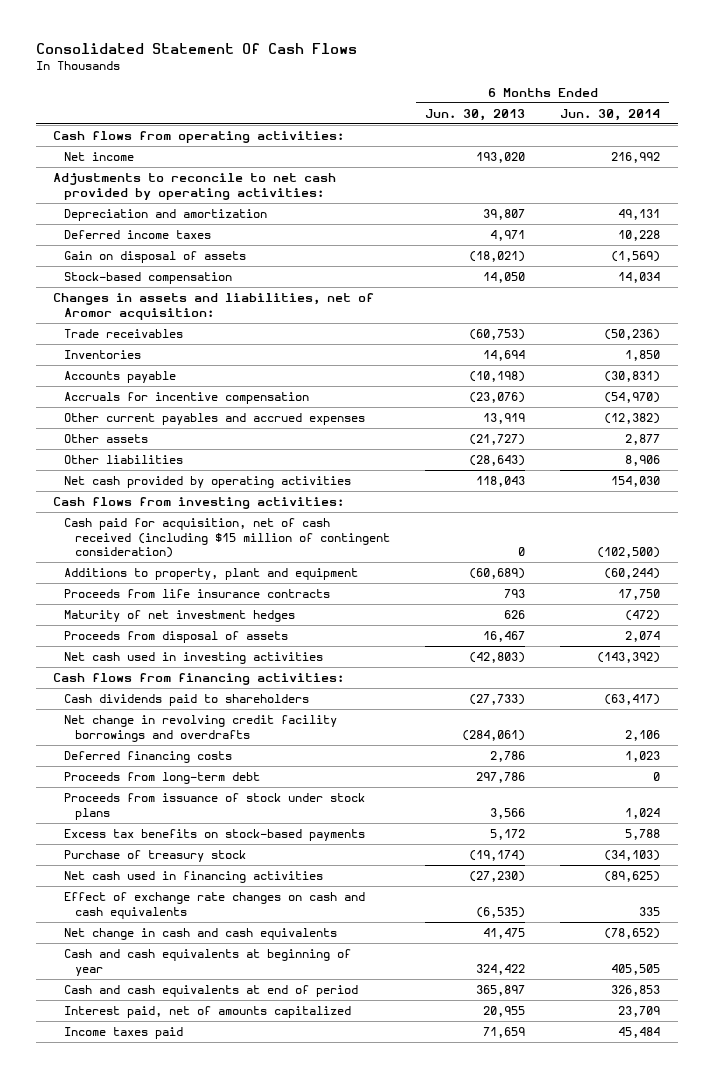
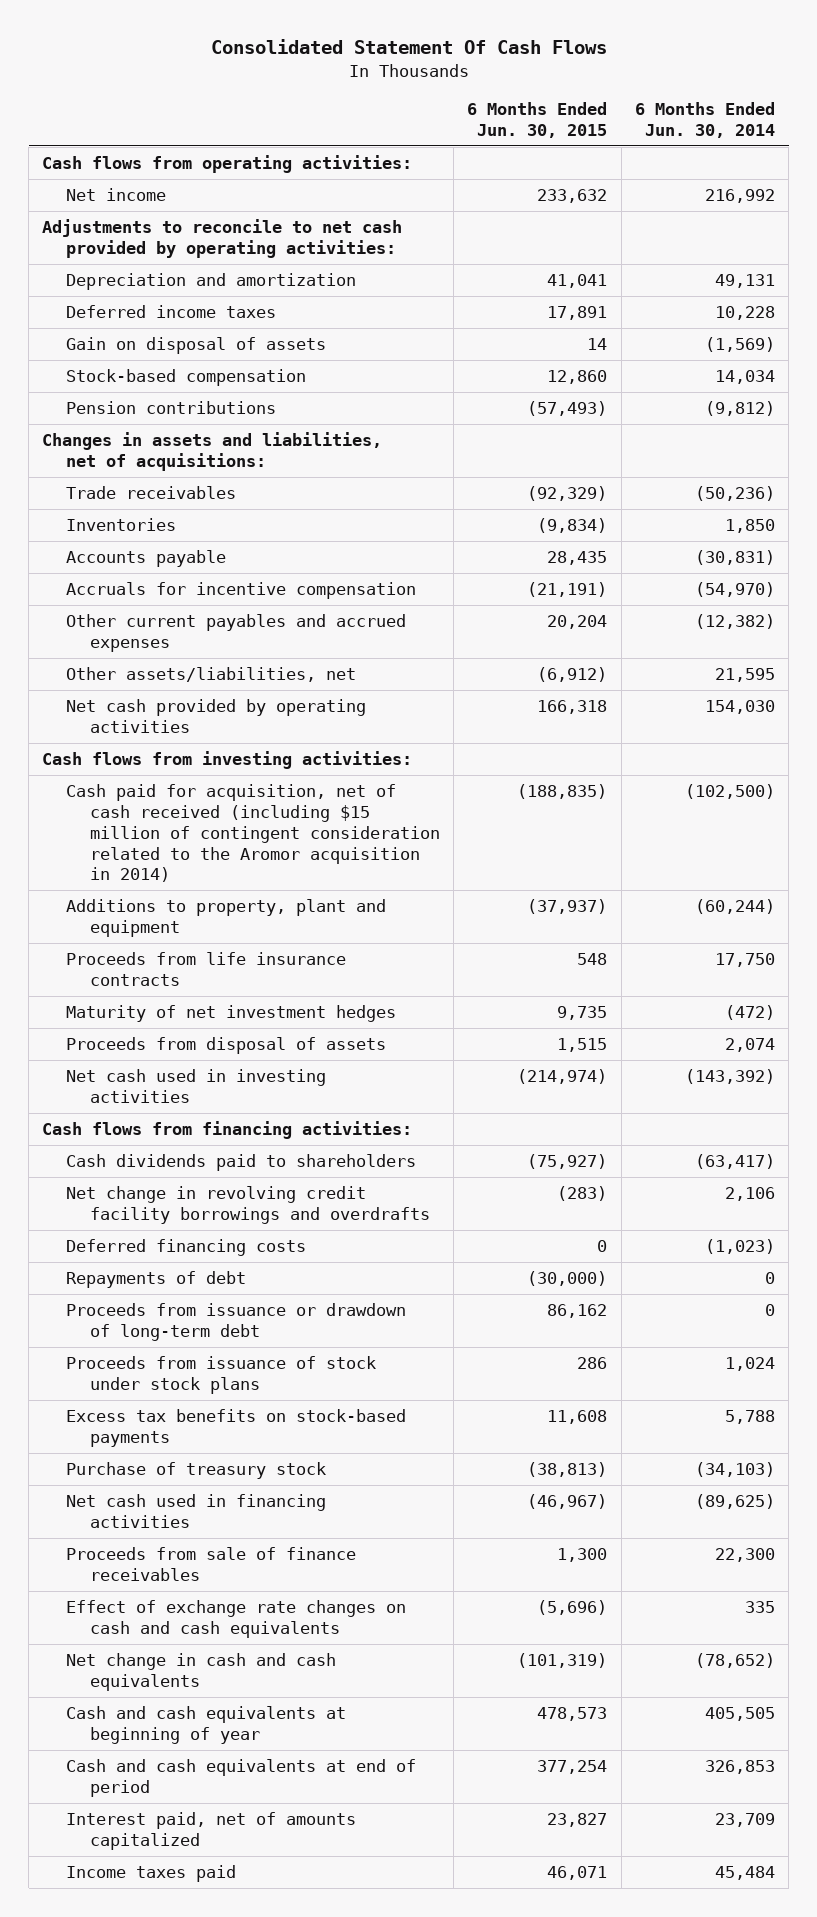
- | 6 Months Ended Jun. 30, 2013 | 6 Months Ended Jun. 30, 2014
+ | 6 Months Ended Jun. 30, 2015 | 6 Months Ended Jun. 30, 2014
- Changes in assets and liabilities, net of Aromor acquisition:
+ Pension contributions | (57,493) | (9,812)
+ Changes in assets and liabilities, net of acquisitions:
- Other assets | (21,727) | 2,877
- Other liabilities | (28,643) | 8,906
+ Other assets/liabilities, net | (6,912) | 21,595
- Cash paid for acquisition, net of cash received (including $15 million of contingent consideration) | 0 | (102,500)
+ Cash paid for acquisition, net of cash received (including $15 million of contingent consideration related to the Aromor acquisition in 2014) | (188,835) | (102,500)
- Deferred financing costs | 2,786 | 1,023
- Proceeds from long-term debt | 297,786 | 0
+ Deferred financing costs | 0 | (1,023)
+ Repayments of debt | (30,000) | 0
+ Proceeds from issuance or drawdown of long-term debt | 86,162 | 0
+ Proceeds from sale of finance receivables | 1,300 | 22,300

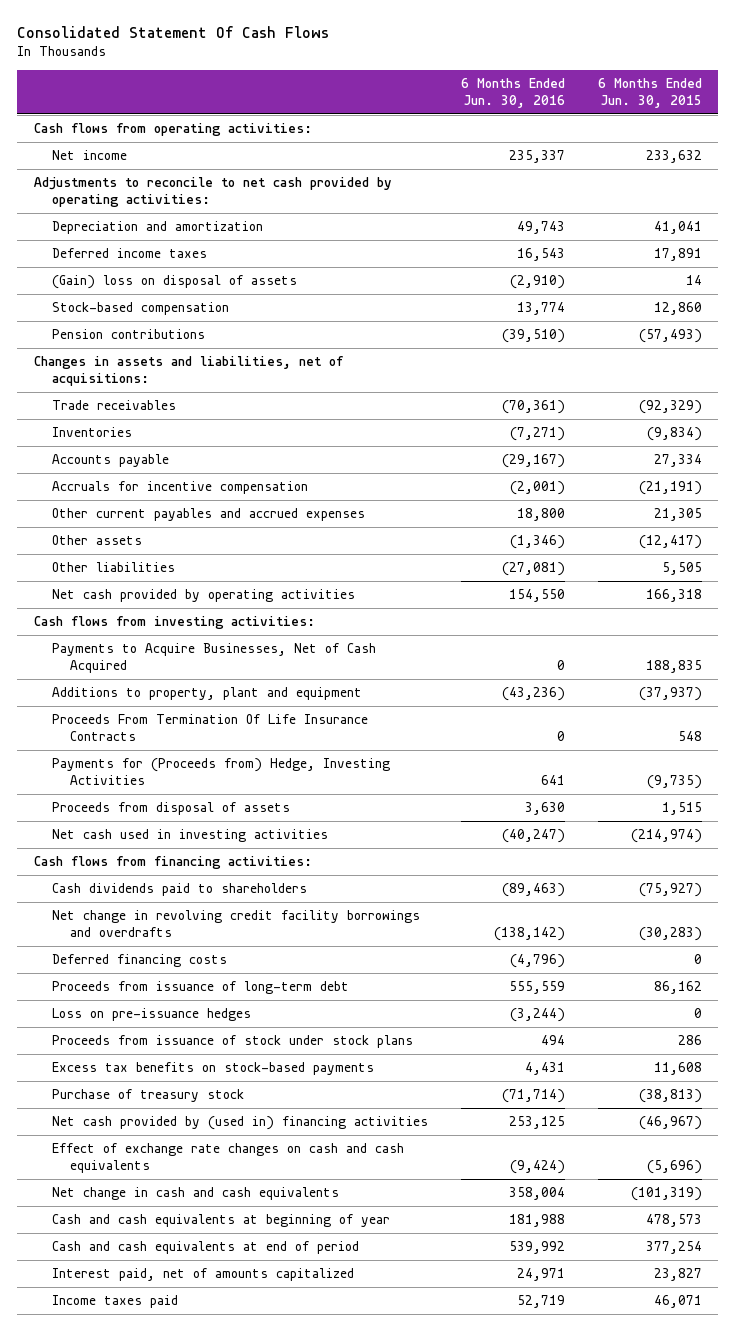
- | 6 Months Ended Jun. 30, 2015 | 6 Months Ended Jun. 30, 2014
+ | 6 Months Ended Jun. 30, 2016 | 6 Months Ended Jun. 30, 2015
- Gain on disposal of assets | 14 | (1,569)
+ (Gain) loss on disposal of assets | (2,910) | 14
- Accounts payable | 28,435 | (30,831)
+ Accounts payable | (29,167) | 27,334
- Other current payables and accrued expenses | 20,204 | (12,382)
- Other assets/liabilities, net | (6,912) | 21,595
+ Other current payables and accrued expenses | 18,800 | 21,305
+ Other assets | (1,346) | (12,417)
+ Other liabilities | (27,081) | 5,505
- Cash paid for acquisition, net of cash received (including $15 million of contingent consideration related to the Aromor acquisition in 2014) | (188,835) | (102,500)
+ Payments to Acquire Businesses, Net of Cash Acquired | 0 | 188,835
- Proceeds from life insurance contracts | 548 | 17,750
- Maturity of net investment hedges | 9,735 | (472)
+ Proceeds From Termination Of Life Insurance Contracts | 0 | 548
+ Payments for (Proceeds from) Hedge, Investing Activities | 641 | (9,735)
- Net change in revolving credit facility borrowings and overdrafts | (283) | 2,106
+ Net change in revolving credit facility borrowings and overdrafts | (138,142) | (30,283)
- Repayments of debt | (30,000) | 0
- Proceeds from issuance or drawdown of long-term debt | 86,162 | 0
+ Proceeds from issuance of long-term debt | 555,559 | 86,162
+ Loss on pre-issuance hedges | (3,244) | 0
- Net cash used in financing activities | (46,967) | (89,625)
- Proceeds from sale of finance receivables | 1,300 | 22,300
+ Net cash provided by (used in) financing activities | 253,125 | (46,967)

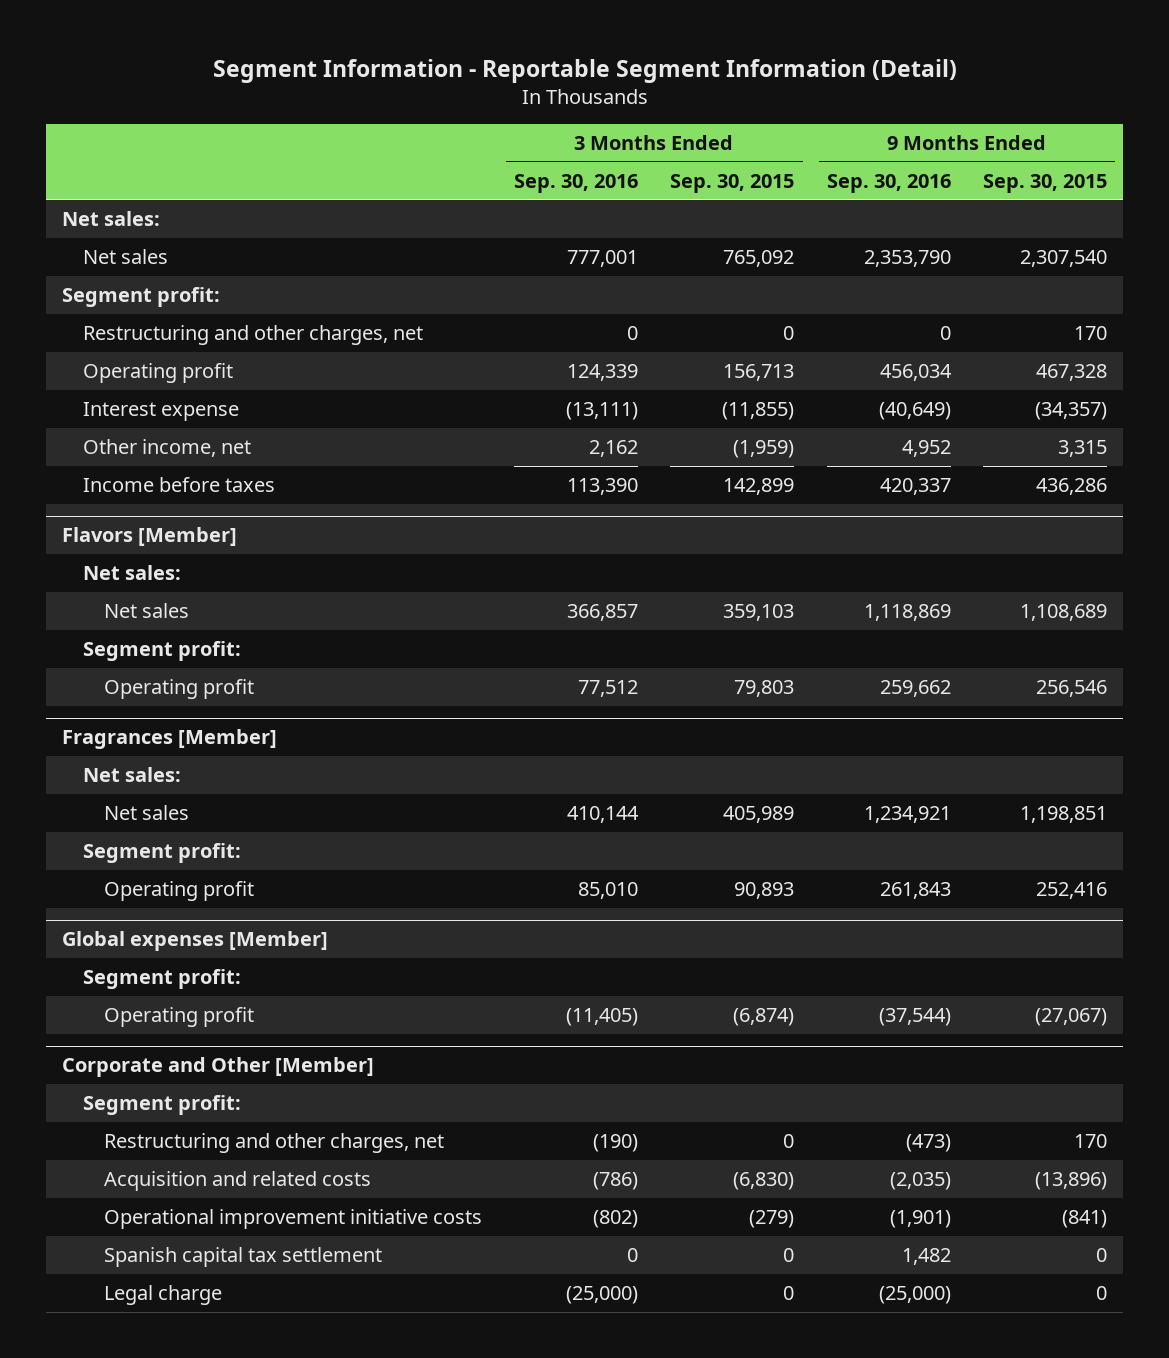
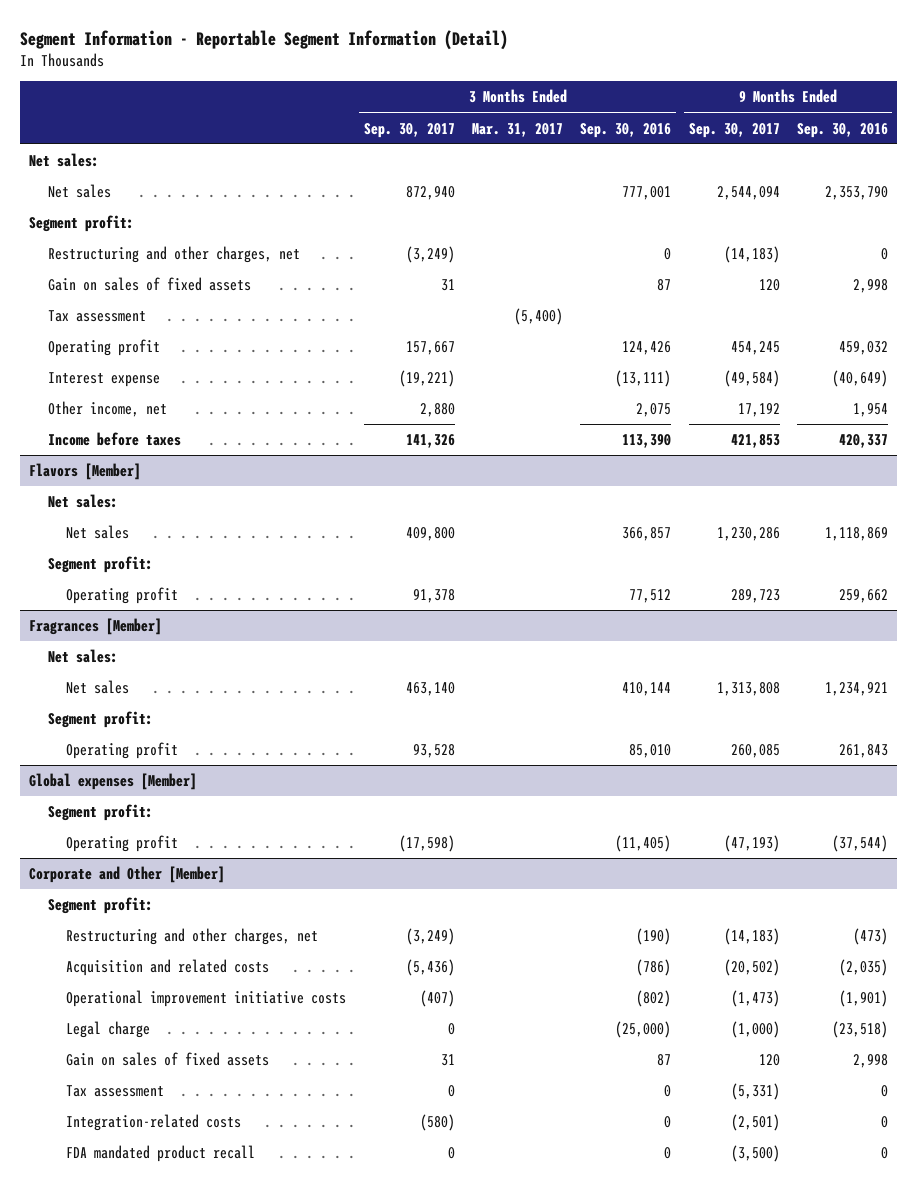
- | 3 Months Ended Sep. 30, 2016 | 3 Months Ended Sep. 30, 2015 | 9 Months Ended Sep. 30, 2016 | 9 Months Ended Sep. 30, 2015
+ | 3 Months Ended Sep. 30, 2017 | 3 Months Ended Mar. 31, 2017 | 3 Months Ended Sep. 30, 2016 | 9 Months Ended Sep. 30, 2017 | 9 Months Ended Sep. 30, 2016
- Operating profit | 124,339 | 156,713 | 456,034 | 467,328
+ Gain on sales of fixed assets | 31 | | 87 | 120 | 2,998
+ Tax assessment | | (5,400) | | |
+ Operating profit | 157,667 | | 124,426 | 454,245 | 459,032
- Other income, net | 2,162 | (1,959) | 4,952 | 3,315
+ Other income, net | 2,880 | | 2,075 | 17,192 | 1,954
@ Corporate and Other [Member]
- Spanish capital tax settlement | 0 | 0 | 1,482 | 0
- Legal charge | (25,000) | 0 | (25,000) | 0
+ Legal charge | 0 | | (25,000) | (1,000) | (23,518)
+ Gain on sales of fixed assets | 31 | | 87 | 120 | 2,998
+ Tax assessment | 0 | | 0 | (5,331) | 0
+ Integration-related costs | (580) | | 0 | (2,501) | 0
+ FDA mandated product recall | 0 | | 0 | (3,500) | 0

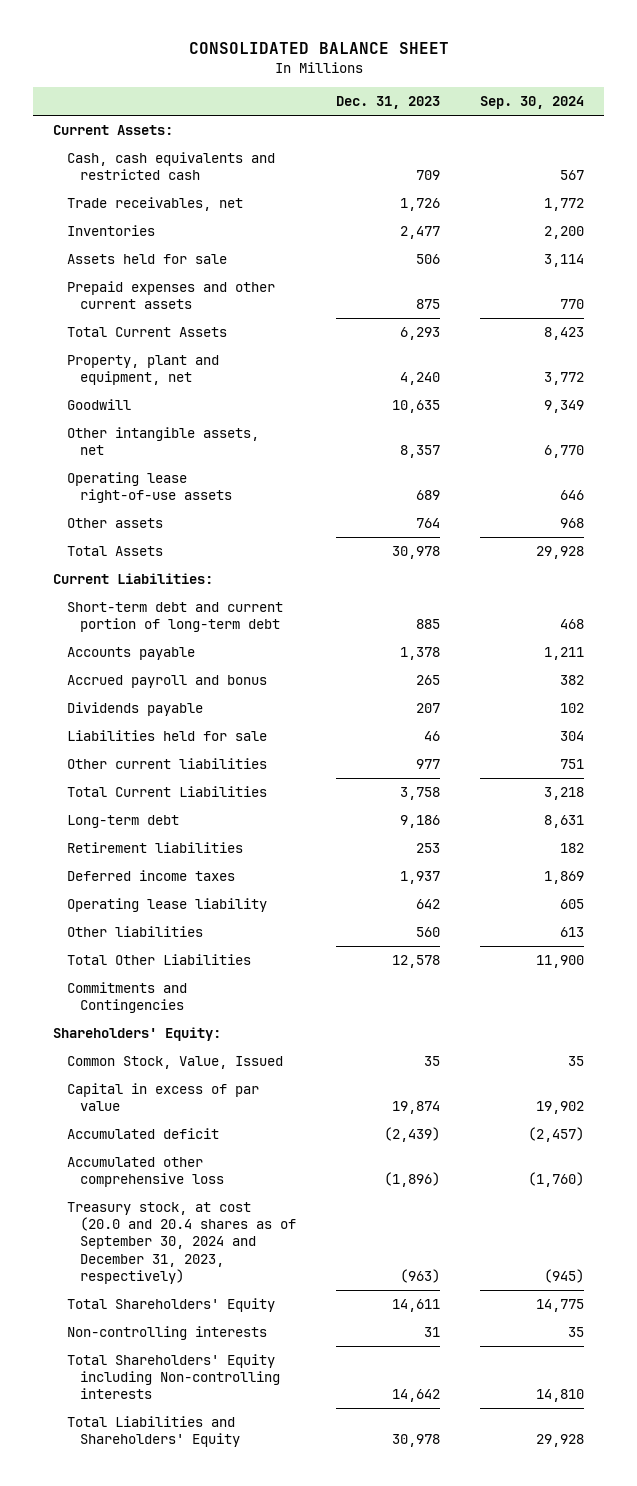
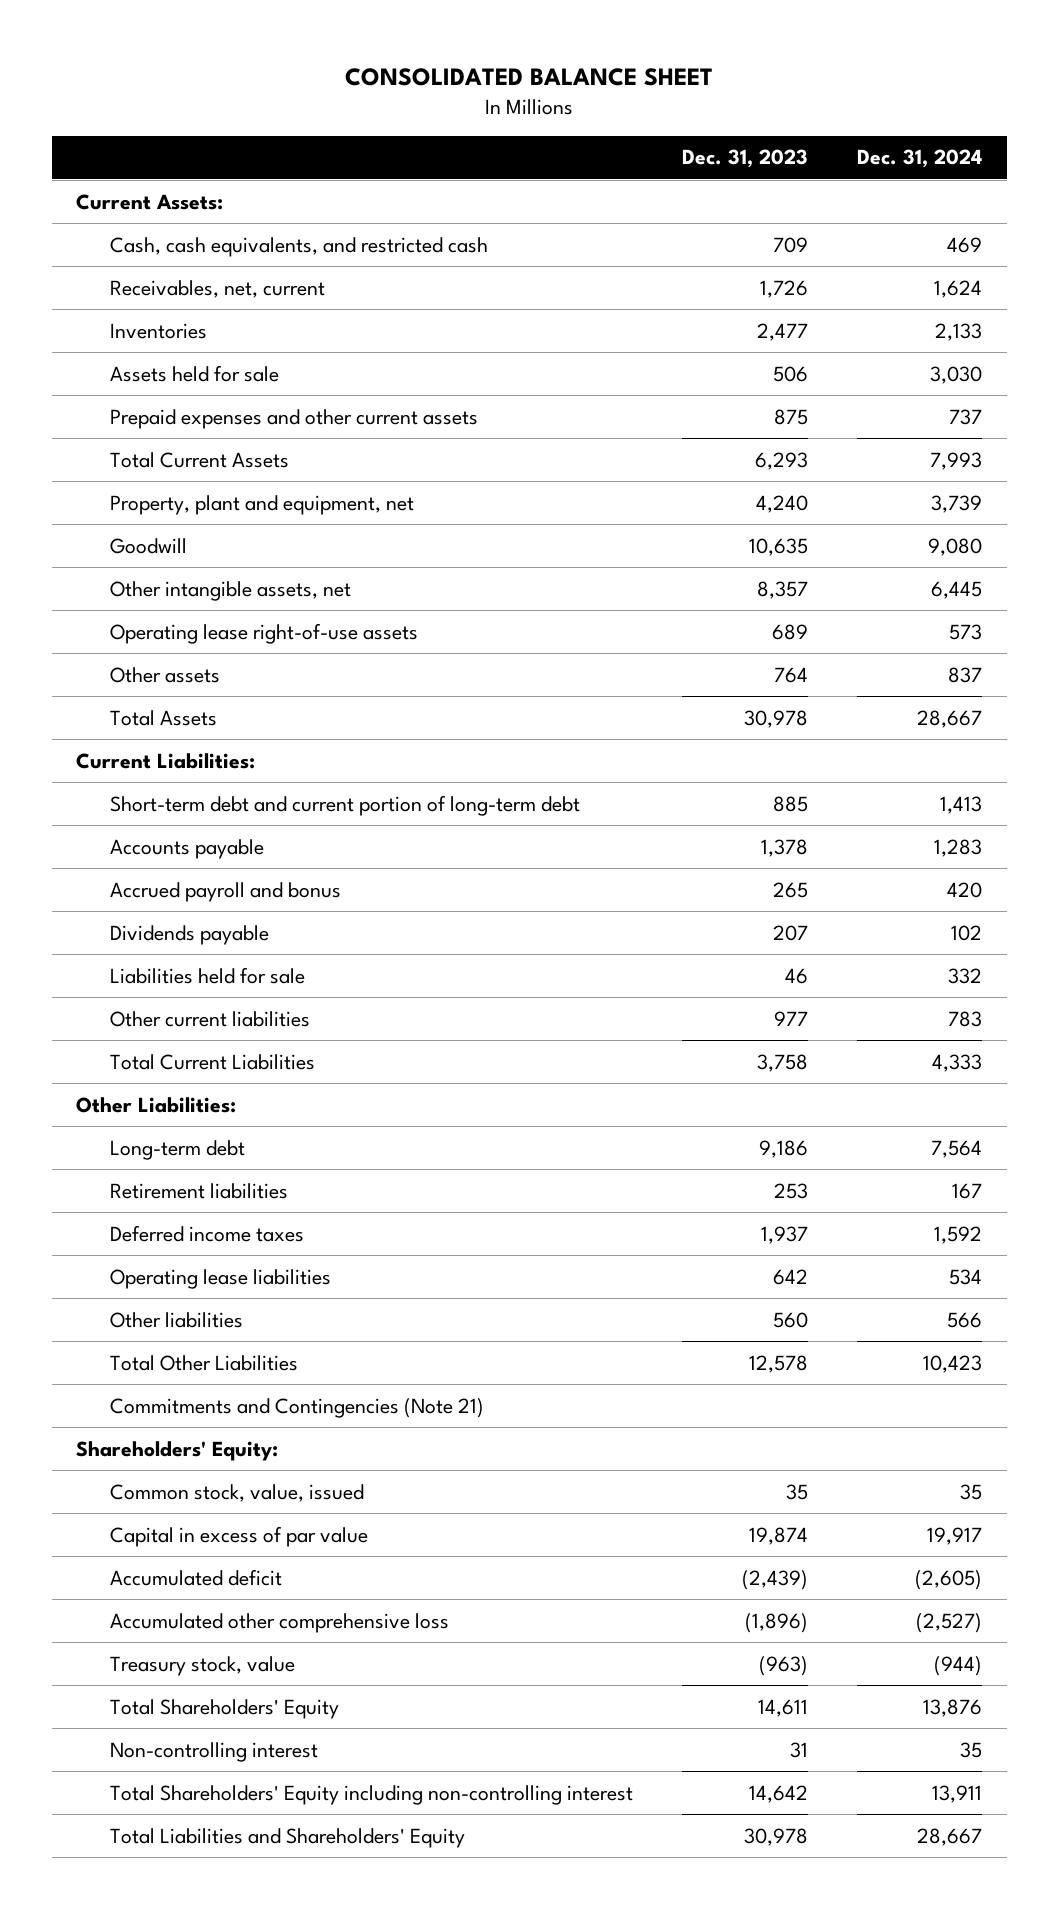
- | Dec. 31, 2023 | Sep. 30, 2024
+ | Dec. 31, 2023 | Dec. 31, 2024
- Cash, cash equivalents and restricted cash | 709 | 567
- Trade receivables, net | 1,726 | 1,772
+ Cash, cash equivalents, and restricted cash | 709 | 469
+ Receivables, net, current | 1,726 | 1,624
+ Other Liabilities:
- Operating lease liability | 642 | 605
+ Operating lease liabilities | 642 | 534
- Commitments and Contingencies
+ Commitments and Contingencies (Note 21)
- Common Stock, Value, Issued | 35 | 35
+ Common stock, value, issued | 35 | 35
- Treasury stock, at cost (20.0 and 20.4 shares as of September 30, 2024 and December 31, 2023, respectively) | (963) | (945)
+ Treasury stock, value | (963) | (944)
- Non-controlling interests | 31 | 35
- Total Shareholders' Equity including Non-controlling interests | 14,642 | 14,810
+ Non-controlling interest | 31 | 35
+ Total Shareholders' Equity including non-controlling interest | 14,642 | 13,911

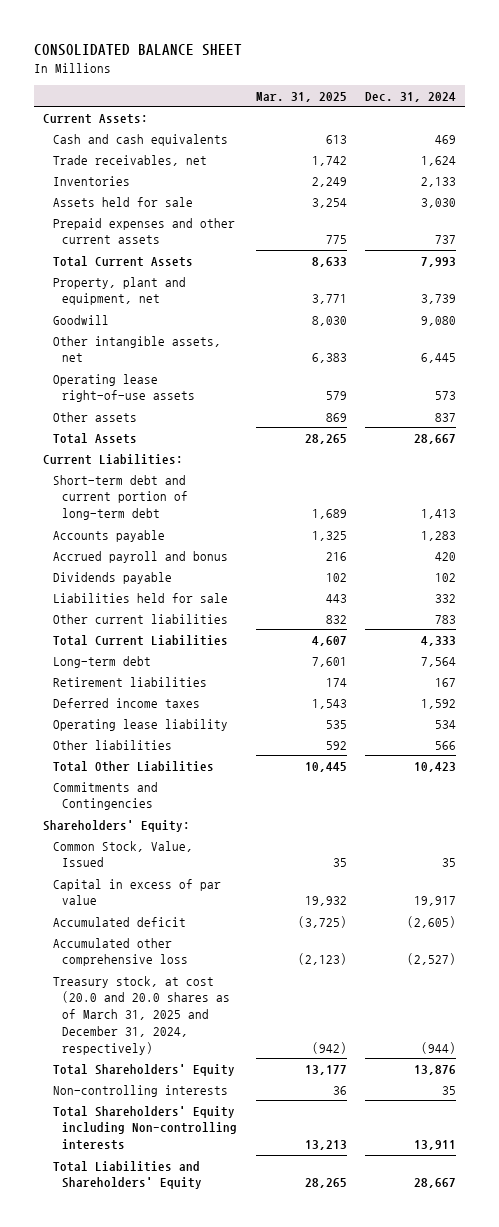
- | Dec. 31, 2023 | Dec. 31, 2024
+ | Mar. 31, 2025 | Dec. 31, 2024
- Cash, cash equivalents, and restricted cash | 709 | 469
- Receivables, net, current | 1,726 | 1,624
+ Cash and cash equivalents | 613 | 469
+ Trade receivables, net | 1,742 | 1,624
- Other Liabilities:
- Operating lease liabilities | 642 | 534
+ Operating lease liability | 535 | 534
- Commitments and Contingencies (Note 21)
+ Commitments and Contingencies
- Common stock, value, issued | 35 | 35
+ Common Stock, Value, Issued | 35 | 35
- Treasury stock, value | (963) | (944)
+ Treasury stock, at cost (20.0 and 20.0 shares as of March 31, 2025 and December 31, 2024, respectively) | (942) | (944)
- Non-controlling interest | 31 | 35
- Total Shareholders' Equity including non-controlling interest | 14,642 | 13,911
+ Non-controlling interests | 36 | 35
+ Total Shareholders' Equity including Non-controlling interests | 13,213 | 13,911

